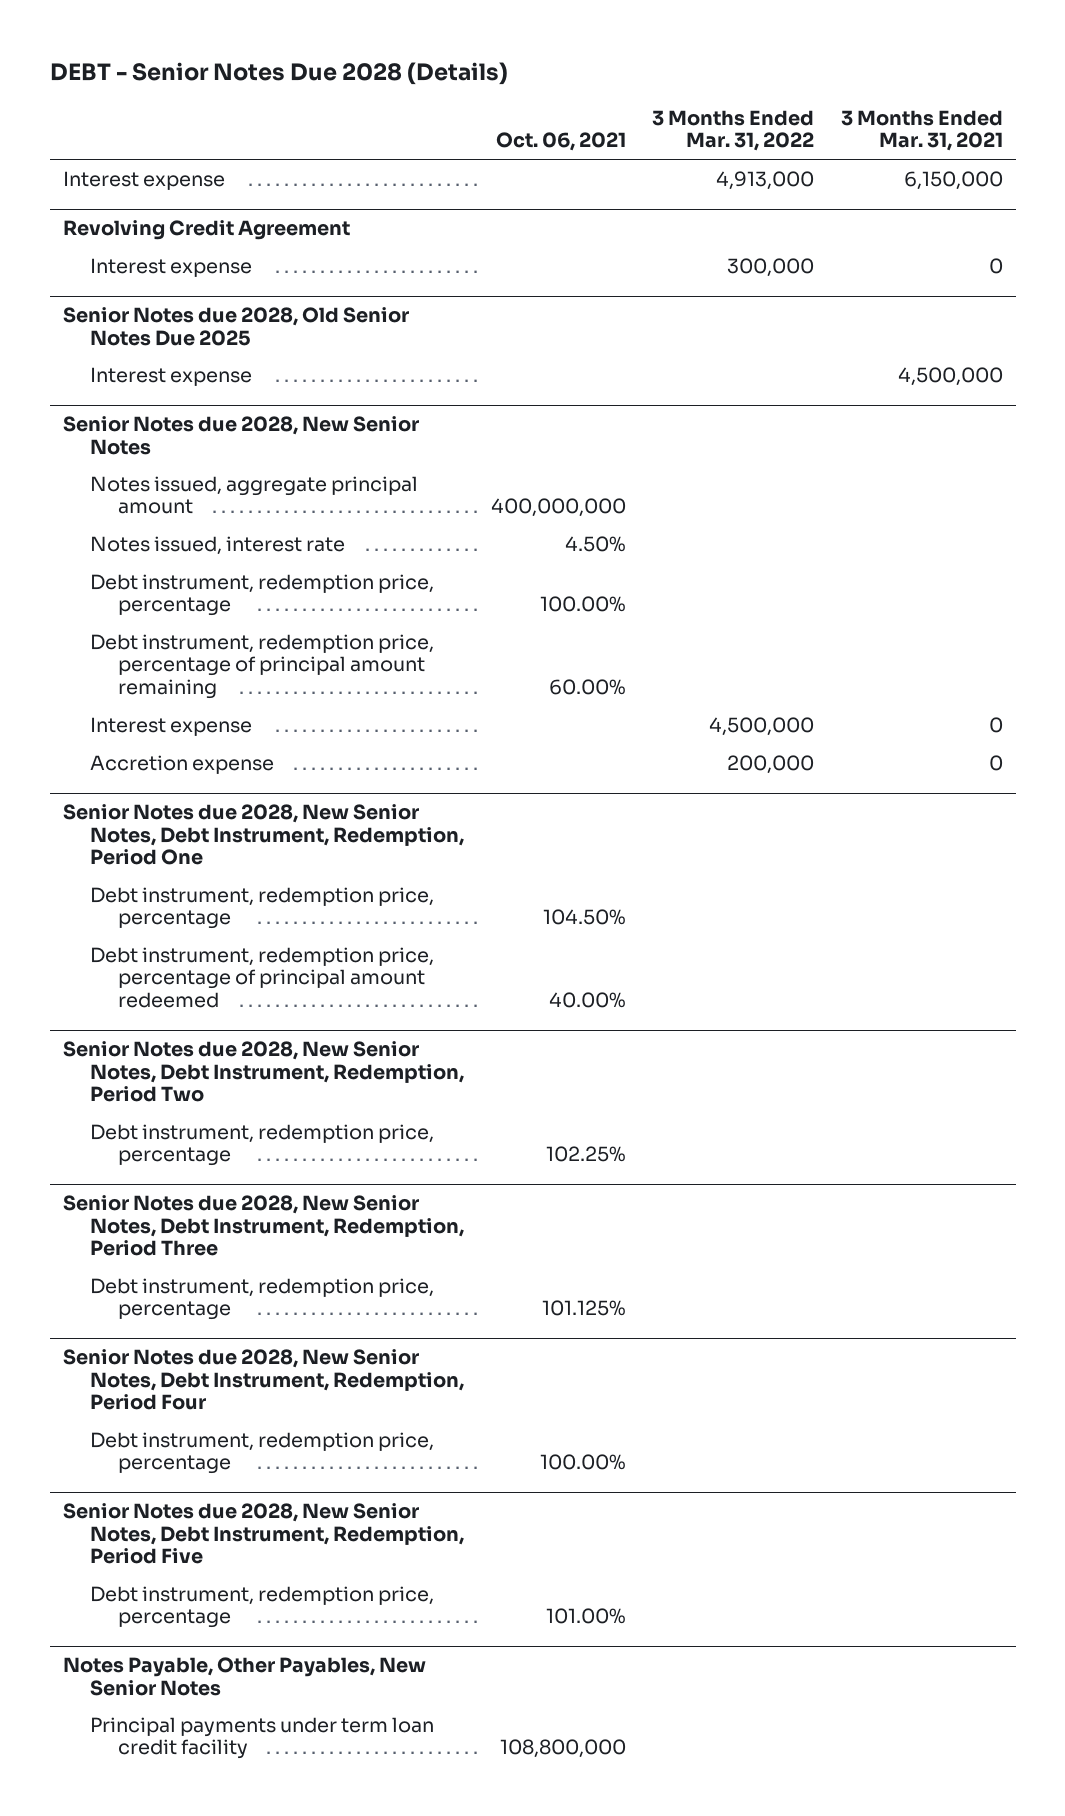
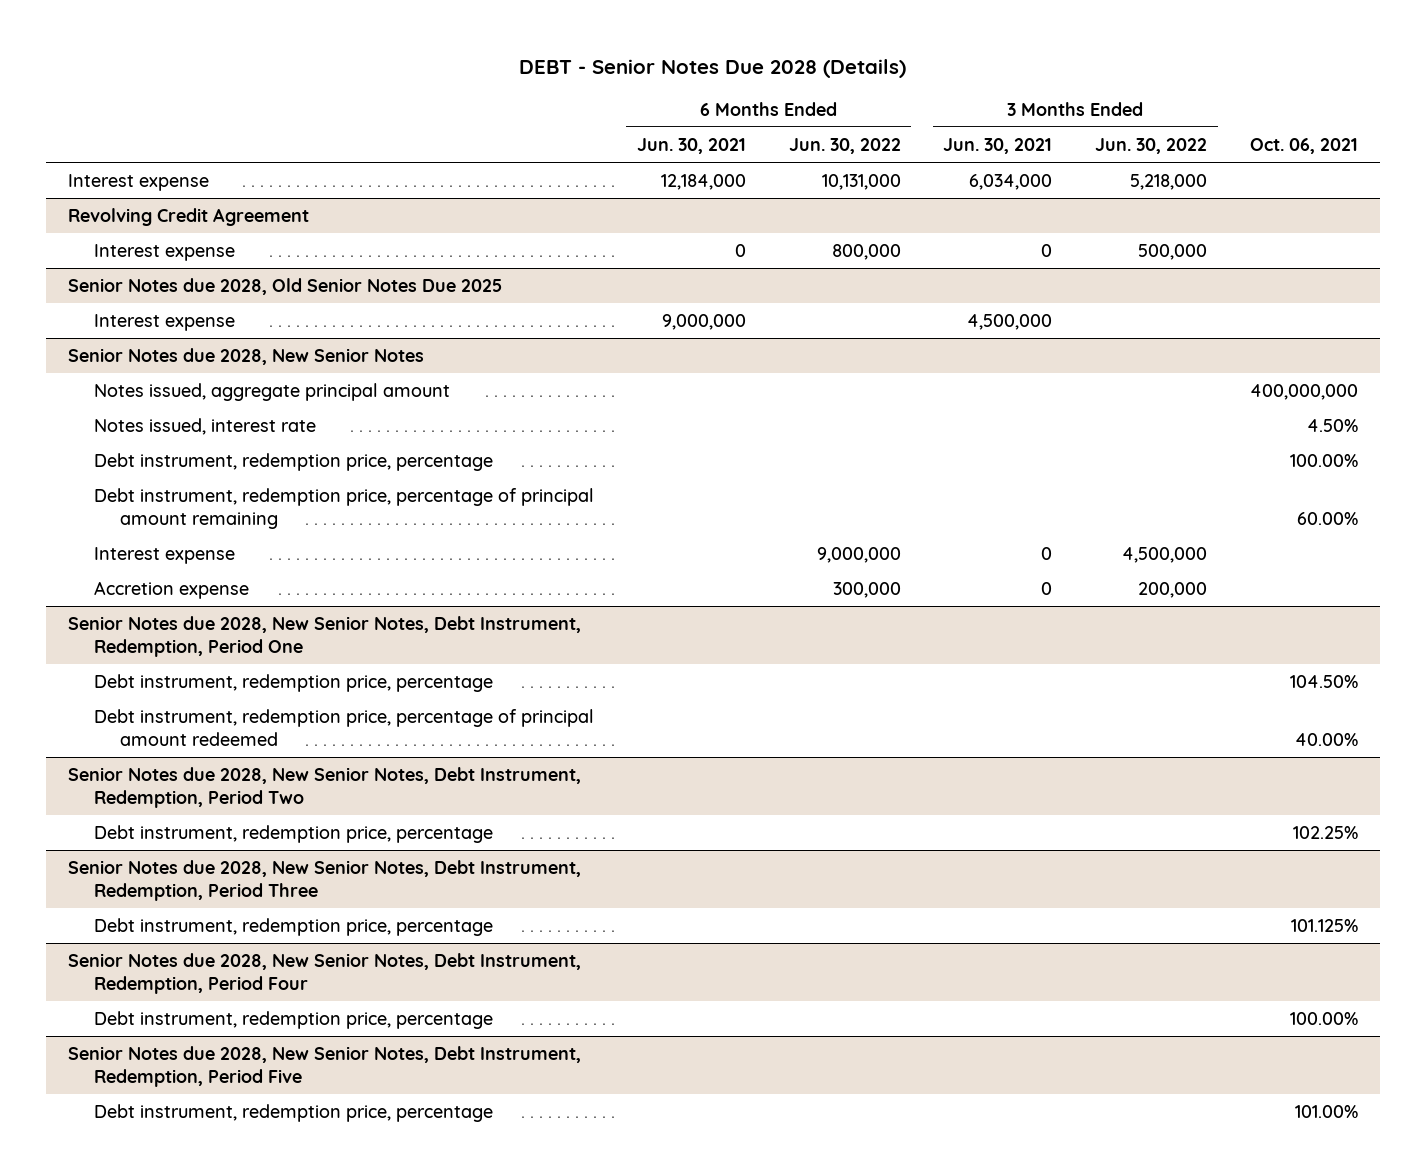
- | Oct. 06, 2021 | 3 Months Ended Mar. 31, 2022 | 3 Months Ended Mar. 31, 2021
+ | 6 Months Ended Jun. 30, 2021 | 6 Months Ended Jun. 30, 2022 | 3 Months Ended Jun. 30, 2021 | 3 Months Ended Jun. 30, 2022 | Oct. 06, 2021
- Notes Payable, Other Payables, New Senior Notes
- Principal payments under term loan credit facility | 108,800,000 | |

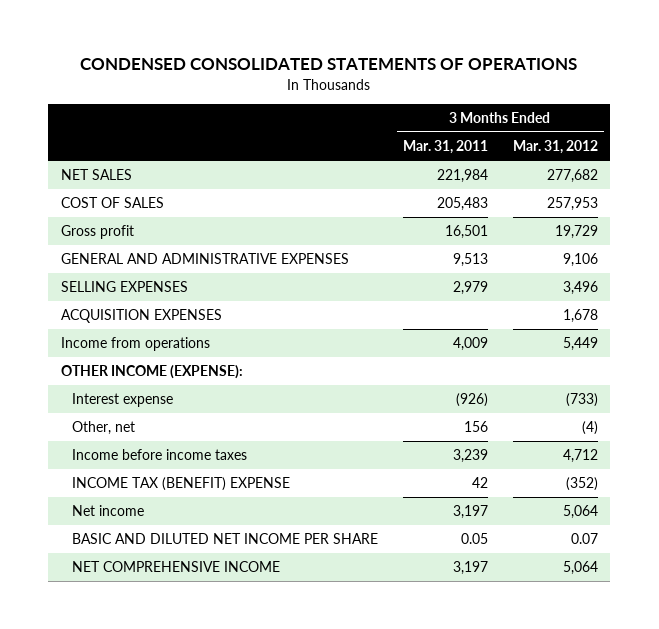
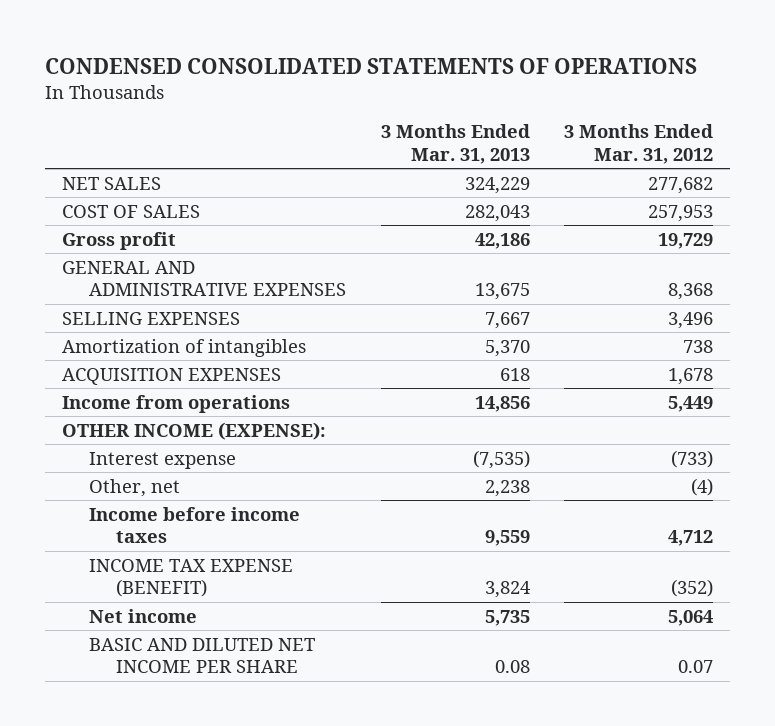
- | 3 Months Ended Mar. 31, 2011 | 3 Months Ended Mar. 31, 2012
+ | 3 Months Ended Mar. 31, 2013 | 3 Months Ended Mar. 31, 2012
- GENERAL AND ADMINISTRATIVE EXPENSES | 9,513 | 9,106
+ GENERAL AND ADMINISTRATIVE EXPENSES | 13,675 | 8,368
+ Amortization of intangibles | 5,370 | 738
- INCOME TAX (BENEFIT) EXPENSE | 42 | (352)
+ INCOME TAX EXPENSE (BENEFIT) | 3,824 | (352)
- NET COMPREHENSIVE INCOME | 3,197 | 5,064

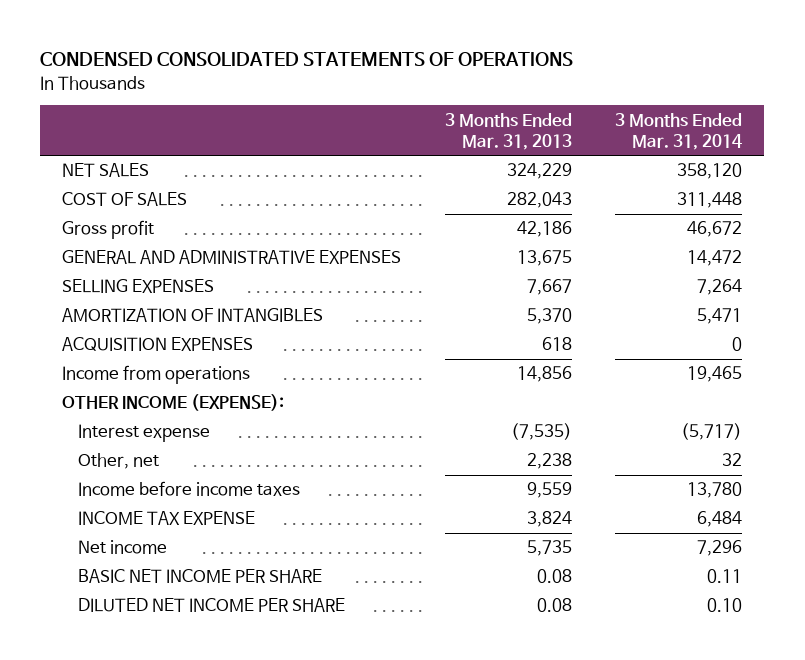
- | 3 Months Ended Mar. 31, 2013 | 3 Months Ended Mar. 31, 2012
+ | 3 Months Ended Mar. 31, 2013 | 3 Months Ended Mar. 31, 2014
- Amortization of intangibles | 5,370 | 738
+ AMORTIZATION OF INTANGIBLES | 5,370 | 5,471
- INCOME TAX EXPENSE (BENEFIT) | 3,824 | (352)
+ INCOME TAX EXPENSE | 3,824 | 6,484
- BASIC AND DILUTED NET INCOME PER SHARE | 0.08 | 0.07
+ BASIC NET INCOME PER SHARE | 0.08 | 0.11
+ DILUTED NET INCOME PER SHARE | 0.08 | 0.10

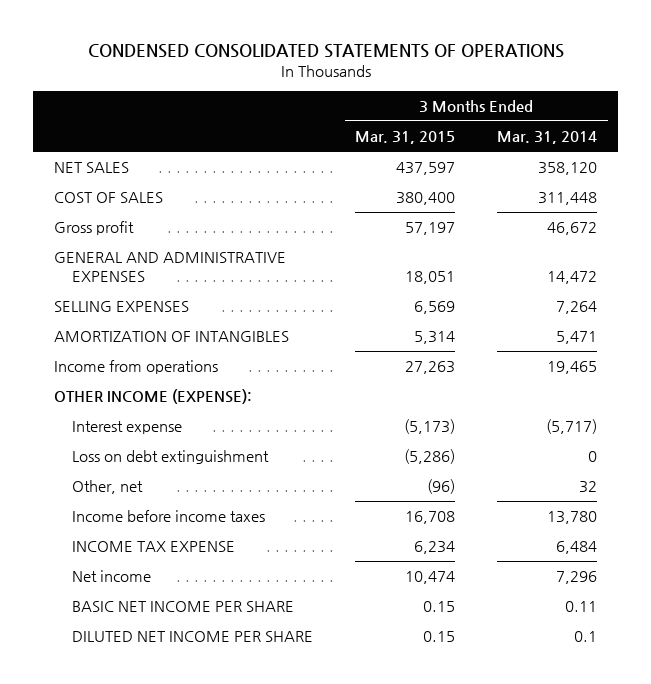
- | 3 Months Ended Mar. 31, 2013 | 3 Months Ended Mar. 31, 2014
+ | 3 Months Ended Mar. 31, 2015 | 3 Months Ended Mar. 31, 2014
- ACQUISITION EXPENSES | 618 | 0
+ Loss on debt extinguishment | (5,286) | 0
- DILUTED NET INCOME PER SHARE | 0.08 | 0.10
+ DILUTED NET INCOME PER SHARE | 0.15 | 0.1

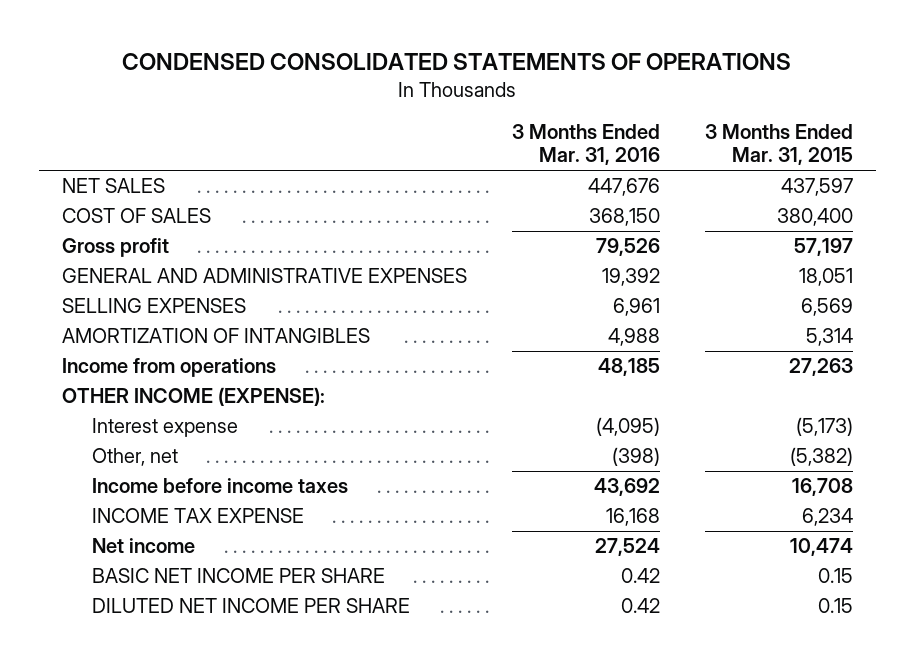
- | 3 Months Ended Mar. 31, 2015 | 3 Months Ended Mar. 31, 2014
+ | 3 Months Ended Mar. 31, 2016 | 3 Months Ended Mar. 31, 2015
- Loss on debt extinguishment | (5,286) | 0
- Other, net | (96) | 32
+ Other, net | (398) | (5,382)

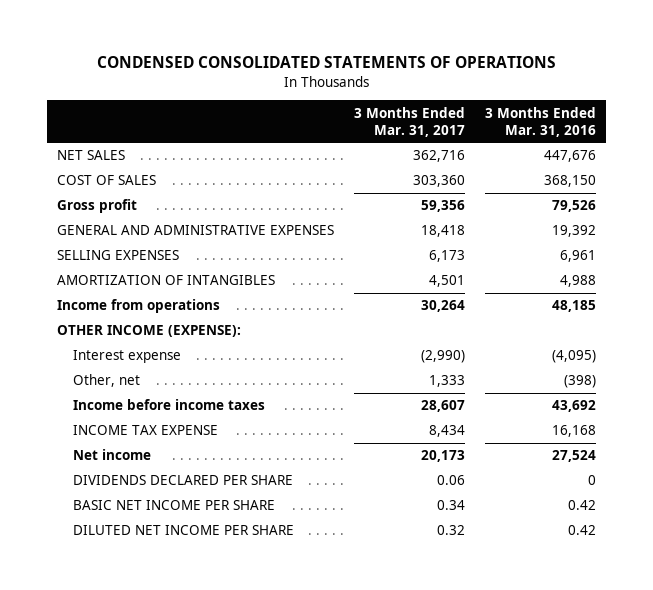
- | 3 Months Ended Mar. 31, 2016 | 3 Months Ended Mar. 31, 2015
+ | 3 Months Ended Mar. 31, 2017 | 3 Months Ended Mar. 31, 2016
+ DIVIDENDS DECLARED PER SHARE | 0.06 | 0

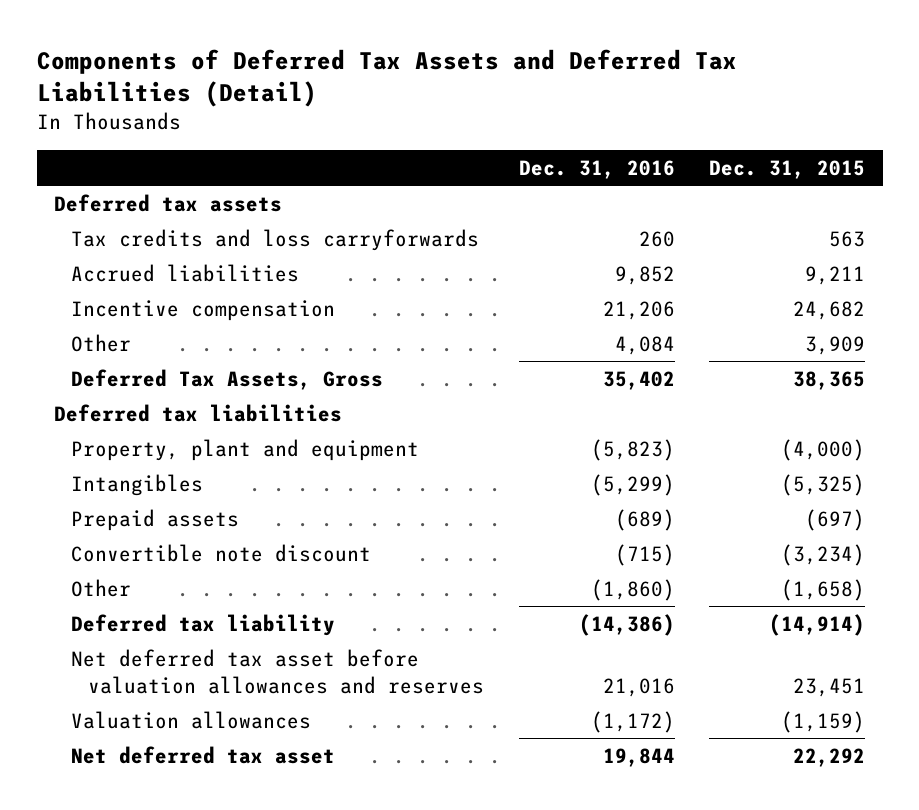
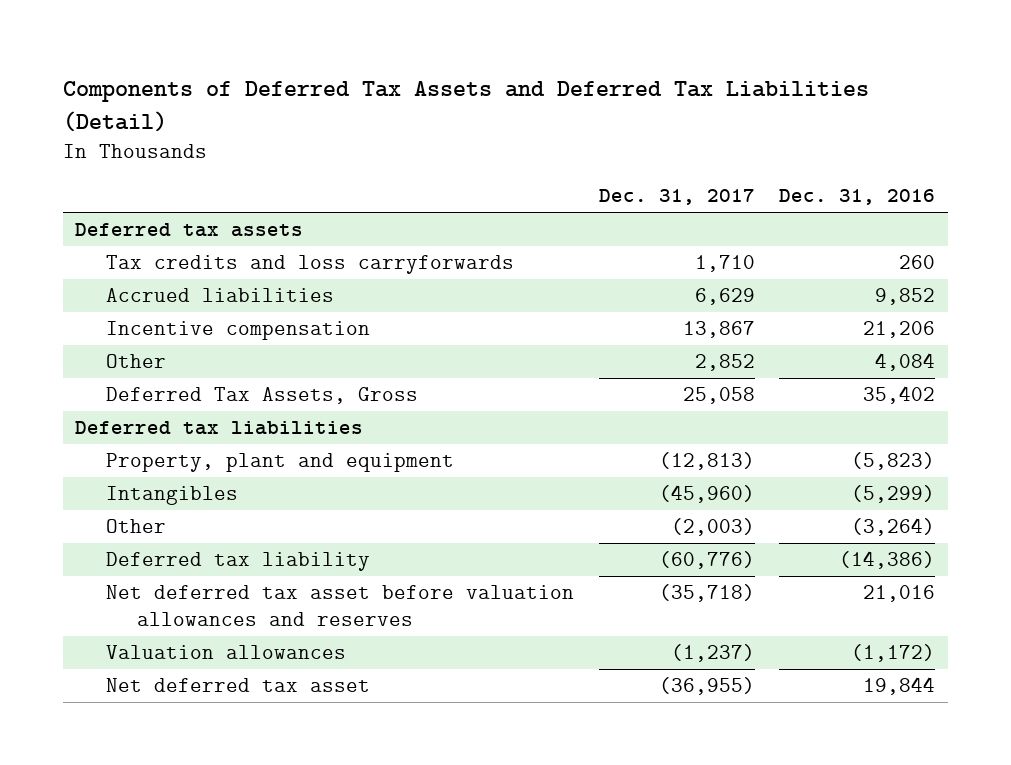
- | Dec. 31, 2016 | Dec. 31, 2015
+ | Dec. 31, 2017 | Dec. 31, 2016
- Prepaid assets | (689) | (697)
- Convertible note discount | (715) | (3,234)
- Other | (1,860) | (1,658)
+ Other | (2,003) | (3,264)

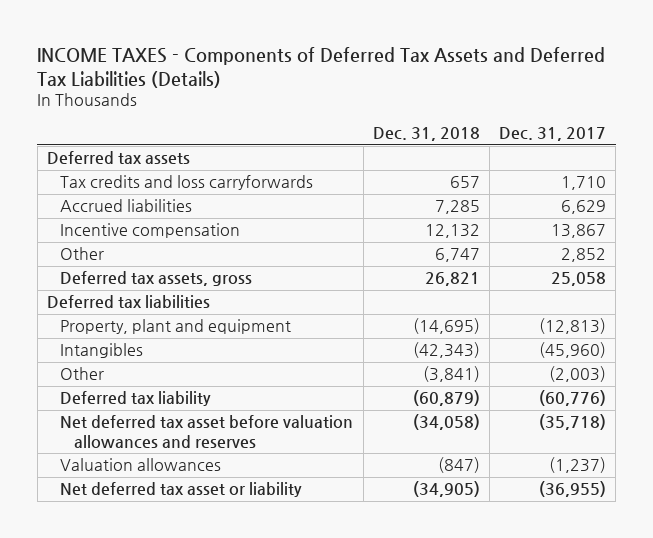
- Components of Deferred Tax Assets and Deferred Tax Liabilities (Detail)
+ INCOME TAXES - Components of Deferred Tax Assets and Deferred Tax Liabilities (Details)
- | Dec. 31, 2017 | Dec. 31, 2016
+ | Dec. 31, 2018 | Dec. 31, 2017
- Deferred Tax Assets, Gross | 25,058 | 35,402
+ Deferred tax assets, gross | 26,821 | 25,058
- Net deferred tax asset | (36,955) | 19,844
+ Net deferred tax asset or liability | (34,905) | (36,955)

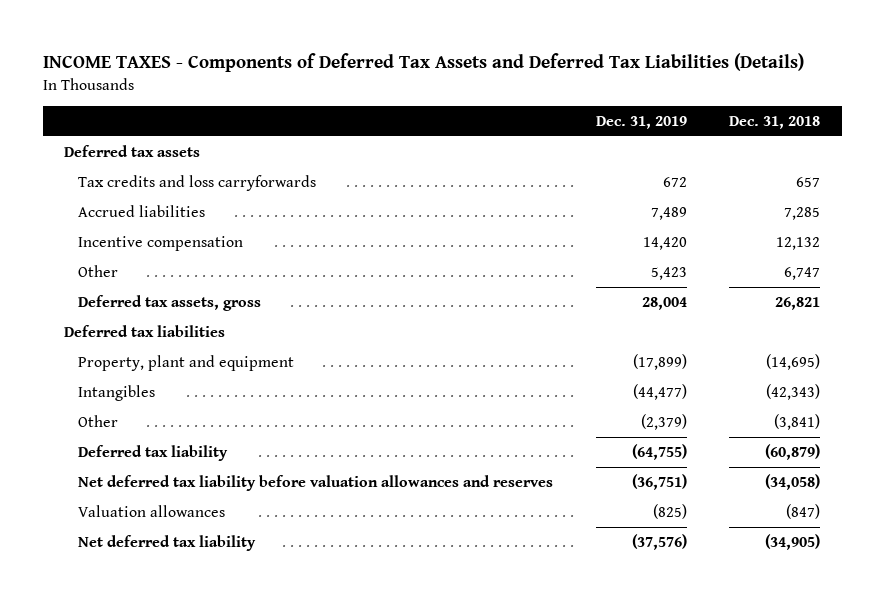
- | Dec. 31, 2018 | Dec. 31, 2017
+ | Dec. 31, 2019 | Dec. 31, 2018
- Net deferred tax asset before valuation allowances and reserves | (34,058) | (35,718)
+ Net deferred tax liability before valuation allowances and reserves | (36,751) | (34,058)
- Net deferred tax asset or liability | (34,905) | (36,955)
+ Net deferred tax liability | (37,576) | (34,905)

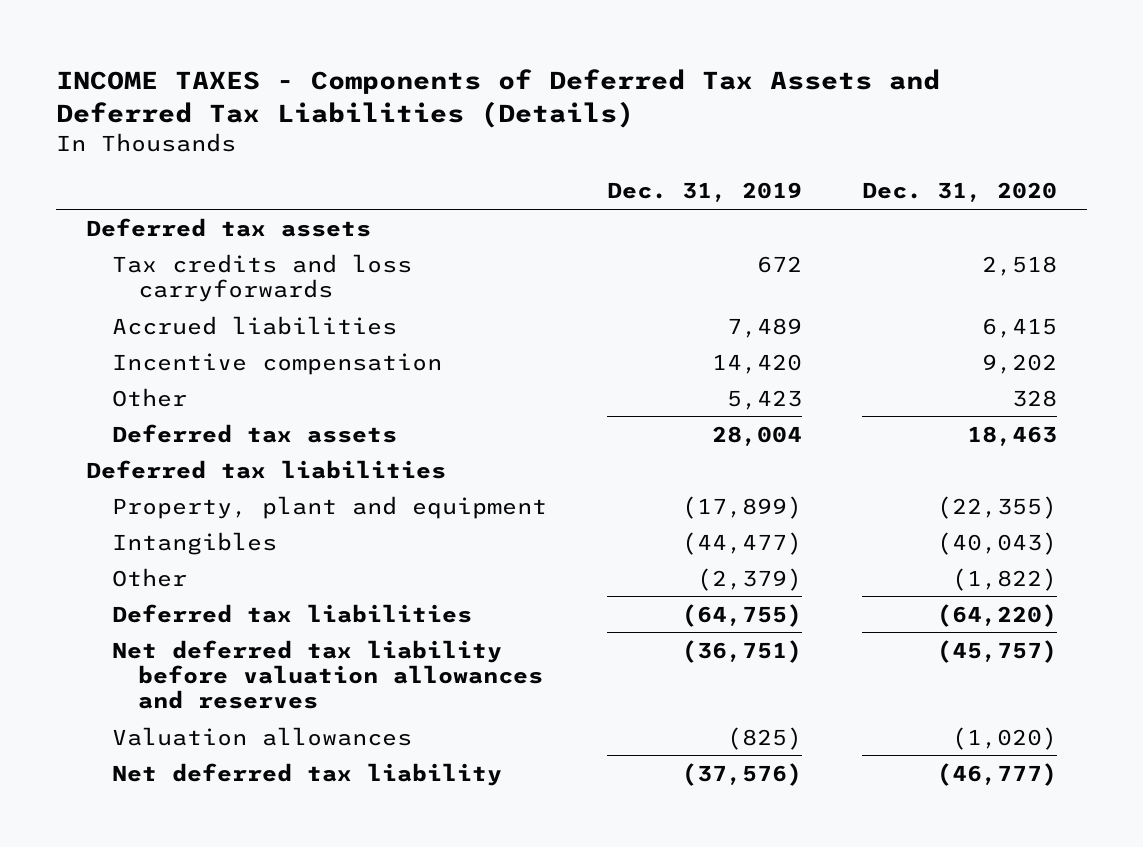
- | Dec. 31, 2019 | Dec. 31, 2018
+ | Dec. 31, 2019 | Dec. 31, 2020
- Deferred tax assets, gross | 28,004 | 26,821
+ Deferred tax assets | 28,004 | 18,463
- Deferred tax liability | (64,755) | (60,879)
+ Deferred tax liabilities | (64,755) | (64,220)

